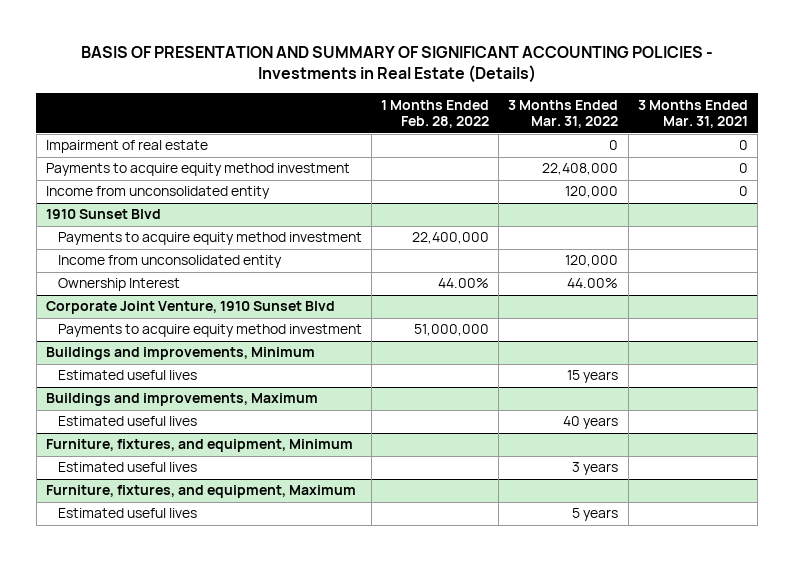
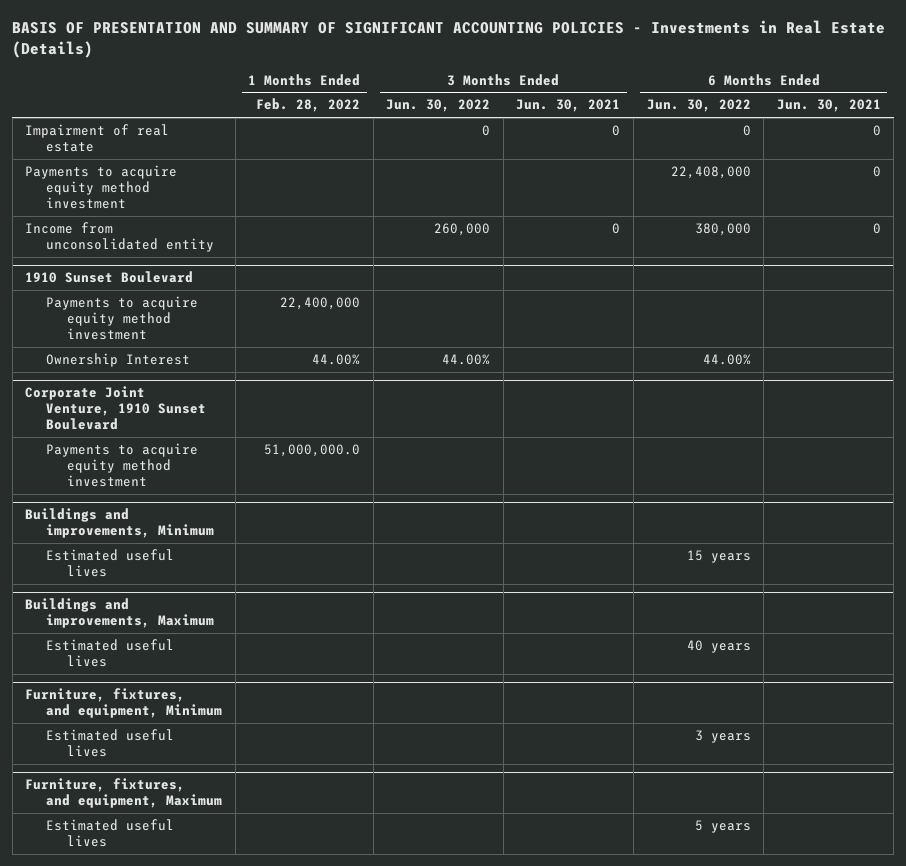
- | 1 Months Ended Feb. 28, 2022 | 3 Months Ended Mar. 31, 2022 | 3 Months Ended Mar. 31, 2021
+ | 1 Months Ended Feb. 28, 2022 | 3 Months Ended Jun. 30, 2022 | 3 Months Ended Jun. 30, 2021 | 6 Months Ended Jun. 30, 2022 | 6 Months Ended Jun. 30, 2021
- 1910 Sunset Blvd
+ 1910 Sunset Boulevard
- Income from unconsolidated entity | | 120,000 |
- Corporate Joint Venture, 1910 Sunset Blvd
- Payments to acquire equity method investment | 51,000,000 | |
+ Corporate Joint Venture, 1910 Sunset Boulevard
+ Payments to acquire equity method investment | 51,000,000.0 | | | |

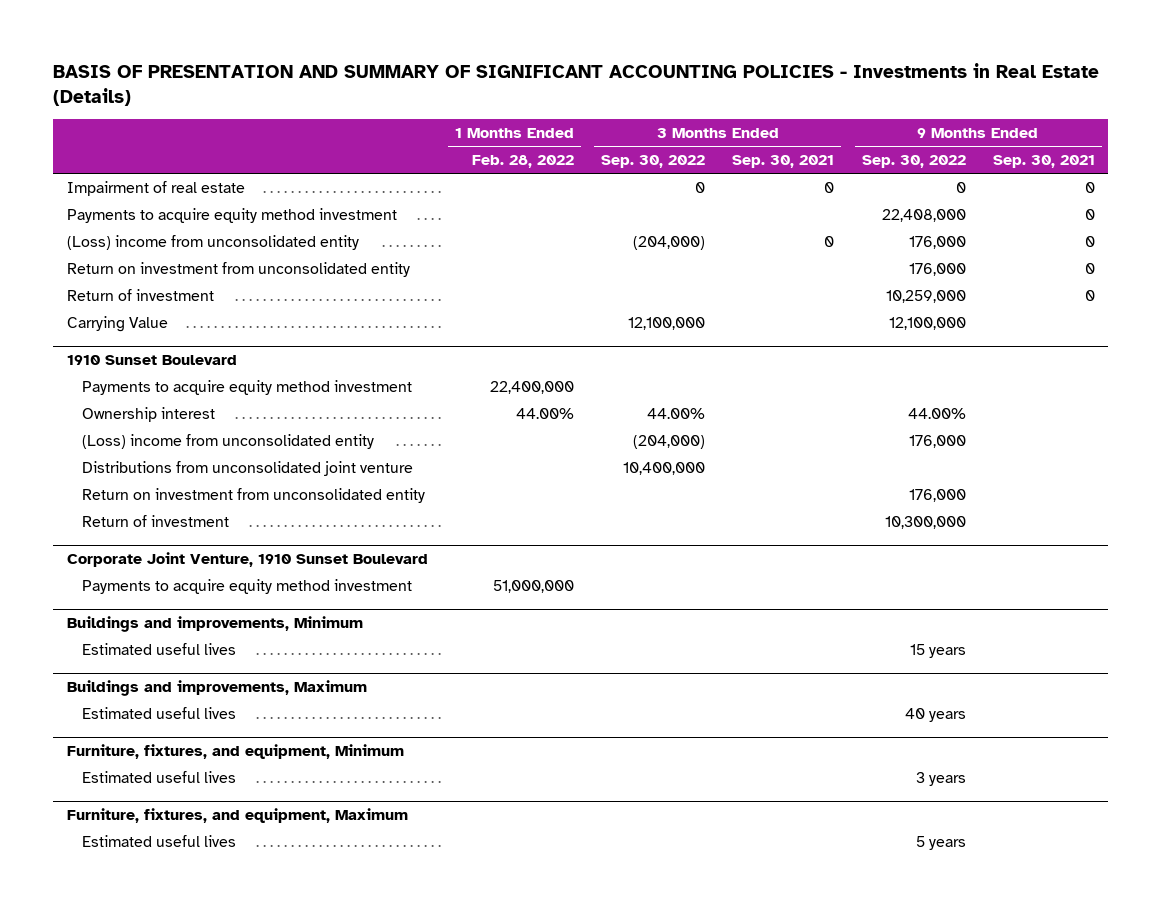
- | 1 Months Ended Feb. 28, 2022 | 3 Months Ended Jun. 30, 2022 | 3 Months Ended Jun. 30, 2021 | 6 Months Ended Jun. 30, 2022 | 6 Months Ended Jun. 30, 2021
+ | 1 Months Ended Feb. 28, 2022 | 3 Months Ended Sep. 30, 2022 | 3 Months Ended Sep. 30, 2021 | 9 Months Ended Sep. 30, 2022 | 9 Months Ended Sep. 30, 2021
- Income from unconsolidated entity | | 260,000 | 0 | 380,000 | 0
+ (Loss) income from unconsolidated entity | | (204,000) | 0 | 176,000 | 0
+ Return on investment from unconsolidated entity | | | | 176,000 | 0
+ Return of investment | | | | 10,259,000 | 0
+ Carrying Value | | 12,100,000 | | 12,100,000 |
@ 1910 Sunset Boulevard
- Ownership Interest | 44.00% | 44.00% | | 44.00% |
+ Ownership interest | 44.00% | 44.00% | | 44.00% |
+ (Loss) income from unconsolidated entity | | (204,000) | | 176,000 |
+ Distributions from unconsolidated joint venture | | 10,400,000 | | |
+ Return on investment from unconsolidated entity | | | | 176,000 |
+ Return of investment | | | | 10,300,000 |
@ Corporate Joint Venture, 1910 Sunset Boulevard
- Payments to acquire equity method investment | 51,000,000.0 | | | |
+ Payments to acquire equity method investment | 51,000,000 | | | |

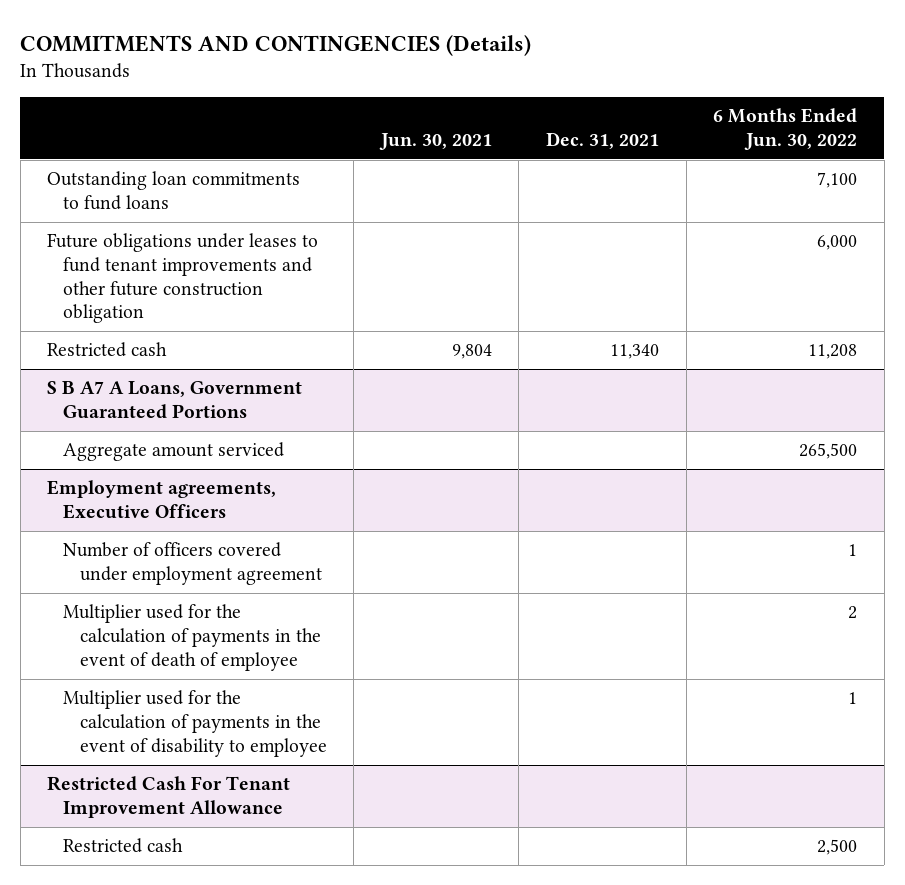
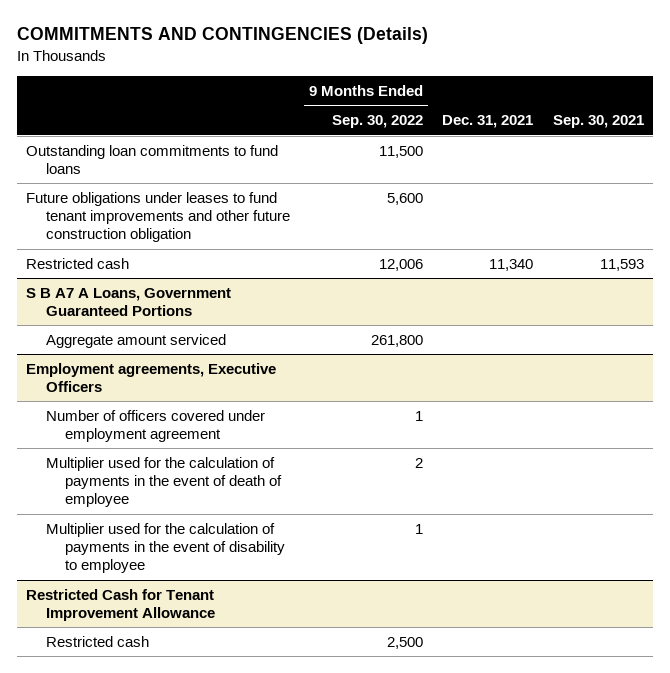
- | Jun. 30, 2021 | Dec. 31, 2021 | 6 Months Ended Jun. 30, 2022
+ | 9 Months Ended Sep. 30, 2022 | Dec. 31, 2021 | Sep. 30, 2021
- Restricted Cash For Tenant Improvement Allowance
+ Restricted Cash for Tenant Improvement Allowance

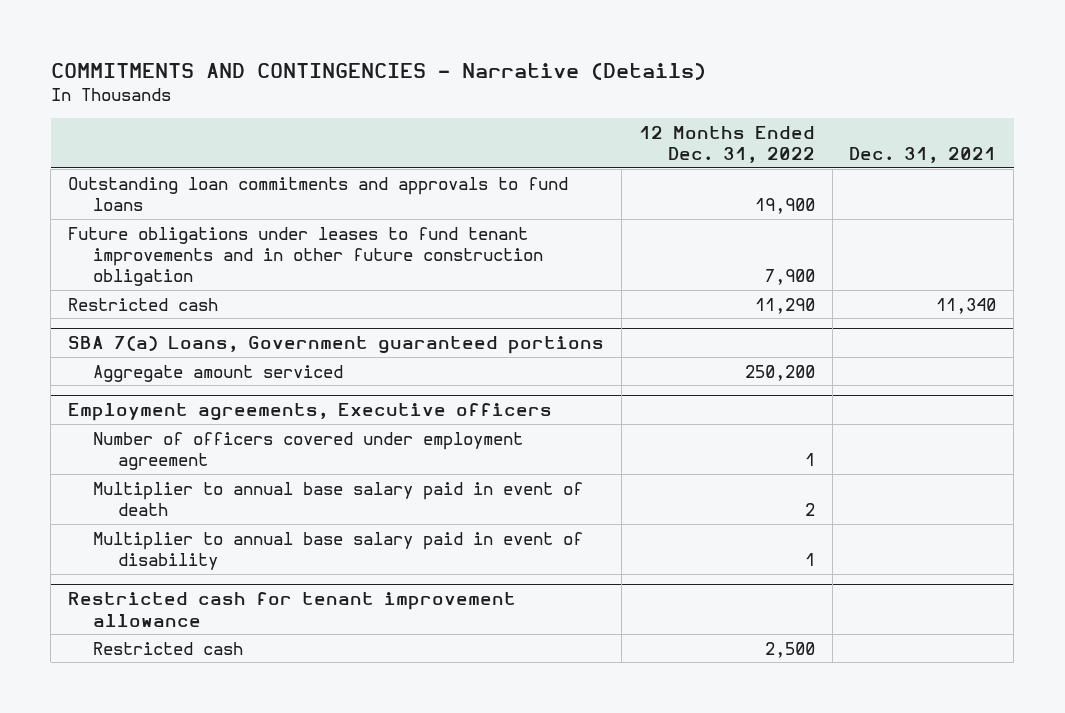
- COMMITMENTS AND CONTINGENCIES (Details)
+ COMMITMENTS AND CONTINGENCIES - Narrative (Details)
- | 9 Months Ended Sep. 30, 2022 | Dec. 31, 2021 | Sep. 30, 2021
+ | 12 Months Ended Dec. 31, 2022 | Dec. 31, 2021
- Outstanding loan commitments to fund loans | 11,500 | |
- Future obligations under leases to fund tenant improvements and other future construction obligation | 5,600 | |
+ Outstanding loan commitments and approvals to fund loans | 19,900 |
+ Future obligations under leases to fund tenant improvements and in other future construction obligation | 7,900 |
- S B A7 A Loans, Government Guaranteed Portions
+ SBA 7(a) Loans, Government guaranteed portions
- Employment agreements, Executive Officers
+ Employment agreements, Executive officers
- Multiplier used for the calculation of payments in the event of death of employee | 2 | |
- Multiplier used for the calculation of payments in the event of disability to employee | 1 | |
- Restricted Cash for Tenant Improvement Allowance
+ Multiplier to annual base salary paid in event of death | 2 |
+ Multiplier to annual base salary paid in event of disability | 1 |
+ Restricted cash for tenant improvement allowance

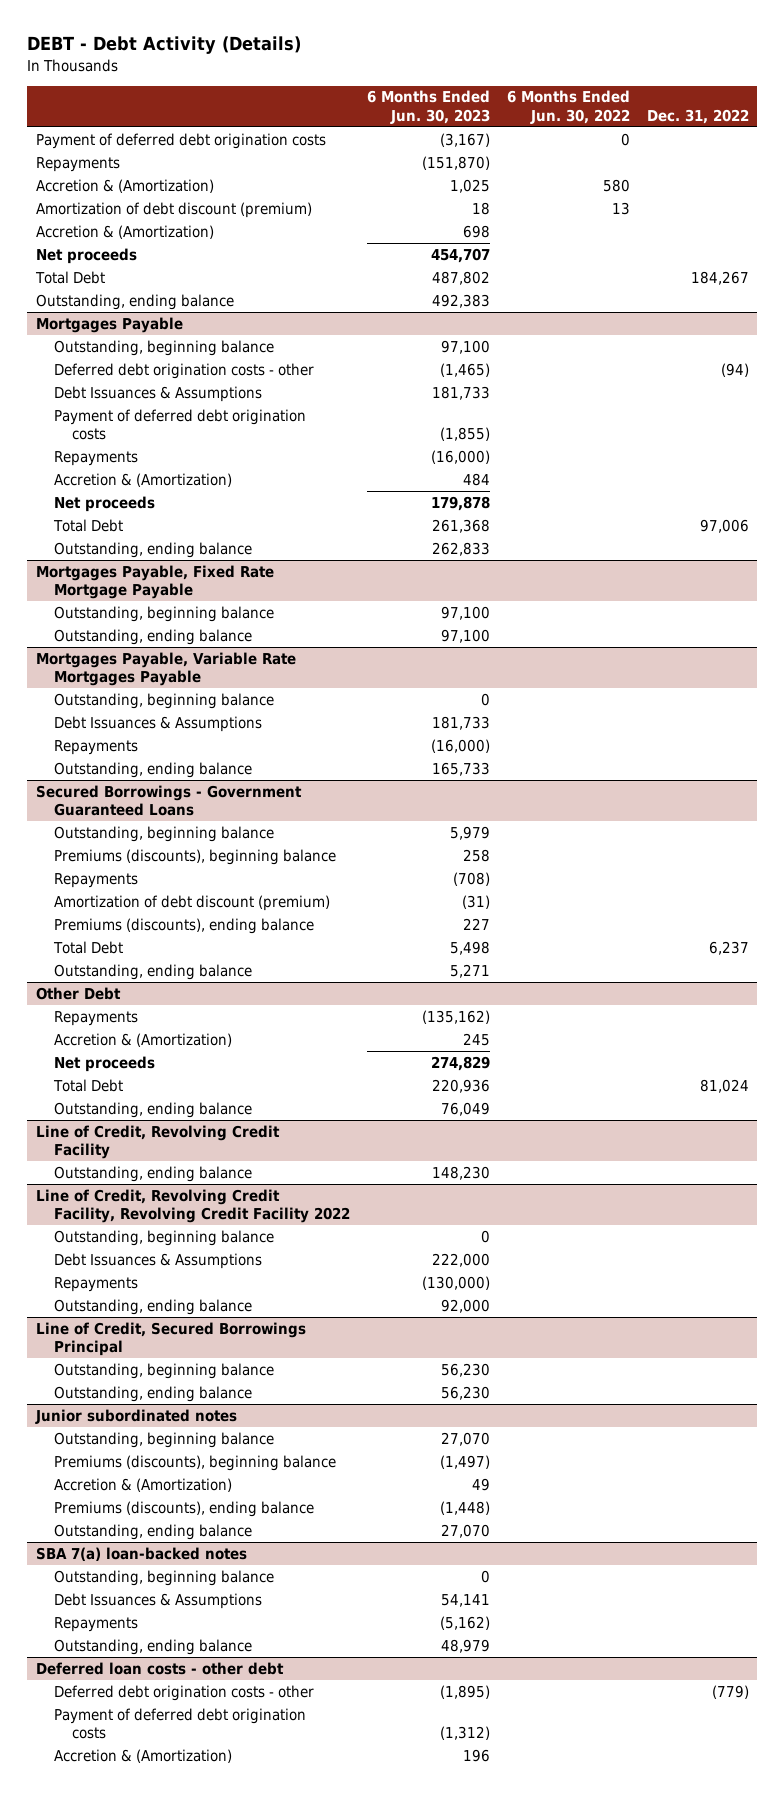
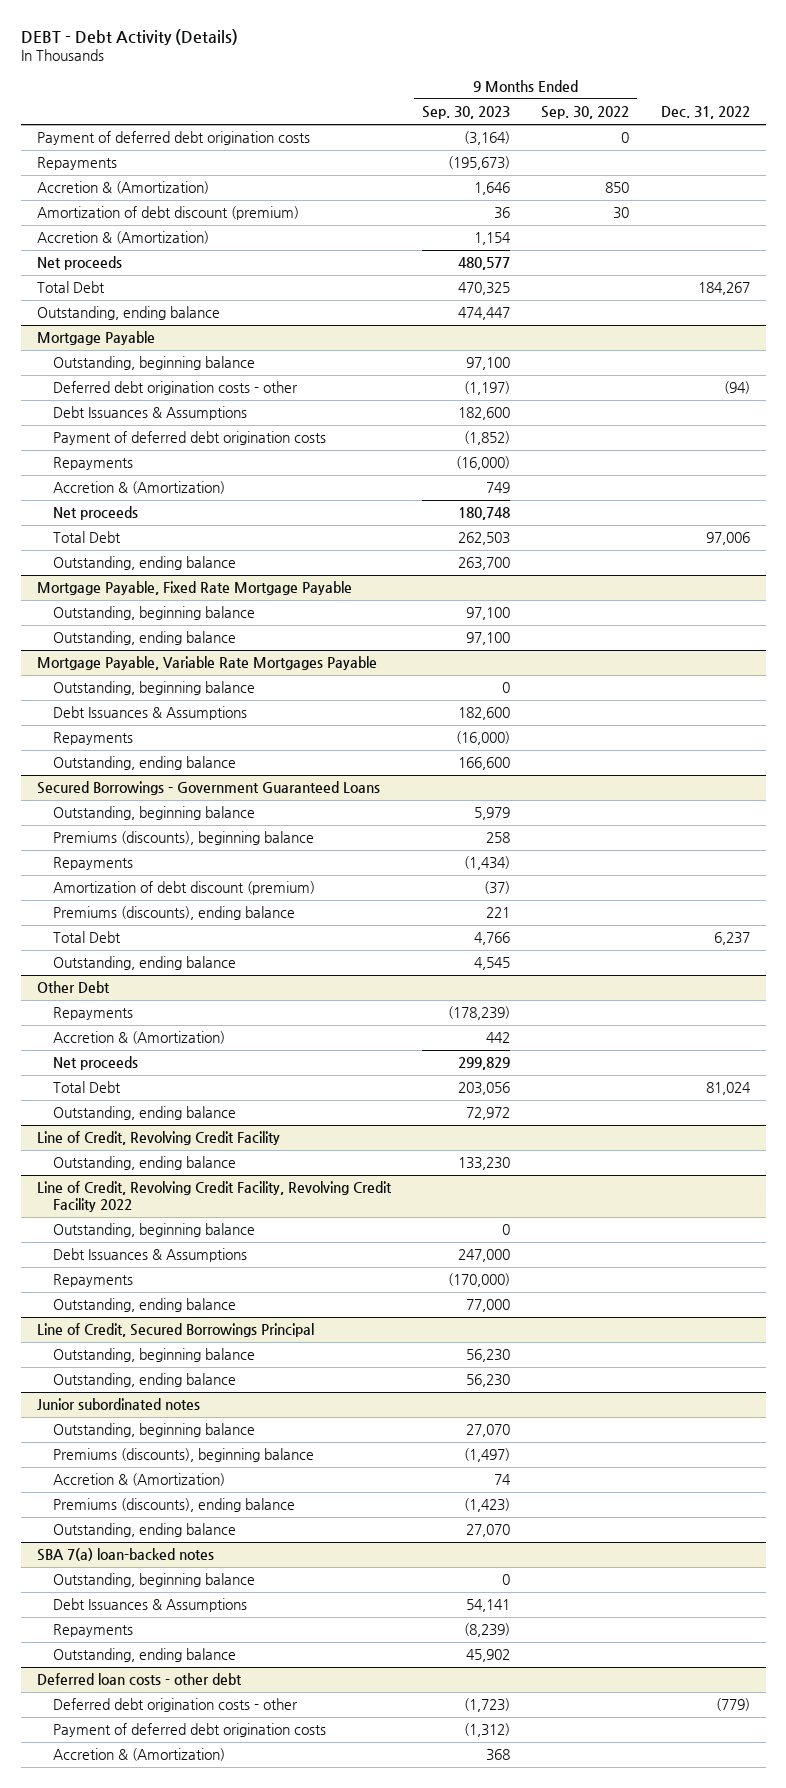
- | 6 Months Ended Jun. 30, 2023 | 6 Months Ended Jun. 30, 2022 | Dec. 31, 2022
+ | 9 Months Ended Sep. 30, 2023 | 9 Months Ended Sep. 30, 2022 | Dec. 31, 2022
- Mortgages Payable
+ Mortgage Payable
- Mortgages Payable, Fixed Rate Mortgage Payable
+ Mortgage Payable, Fixed Rate Mortgage Payable
- Mortgages Payable, Variable Rate Mortgages Payable
+ Mortgage Payable, Variable Rate Mortgages Payable

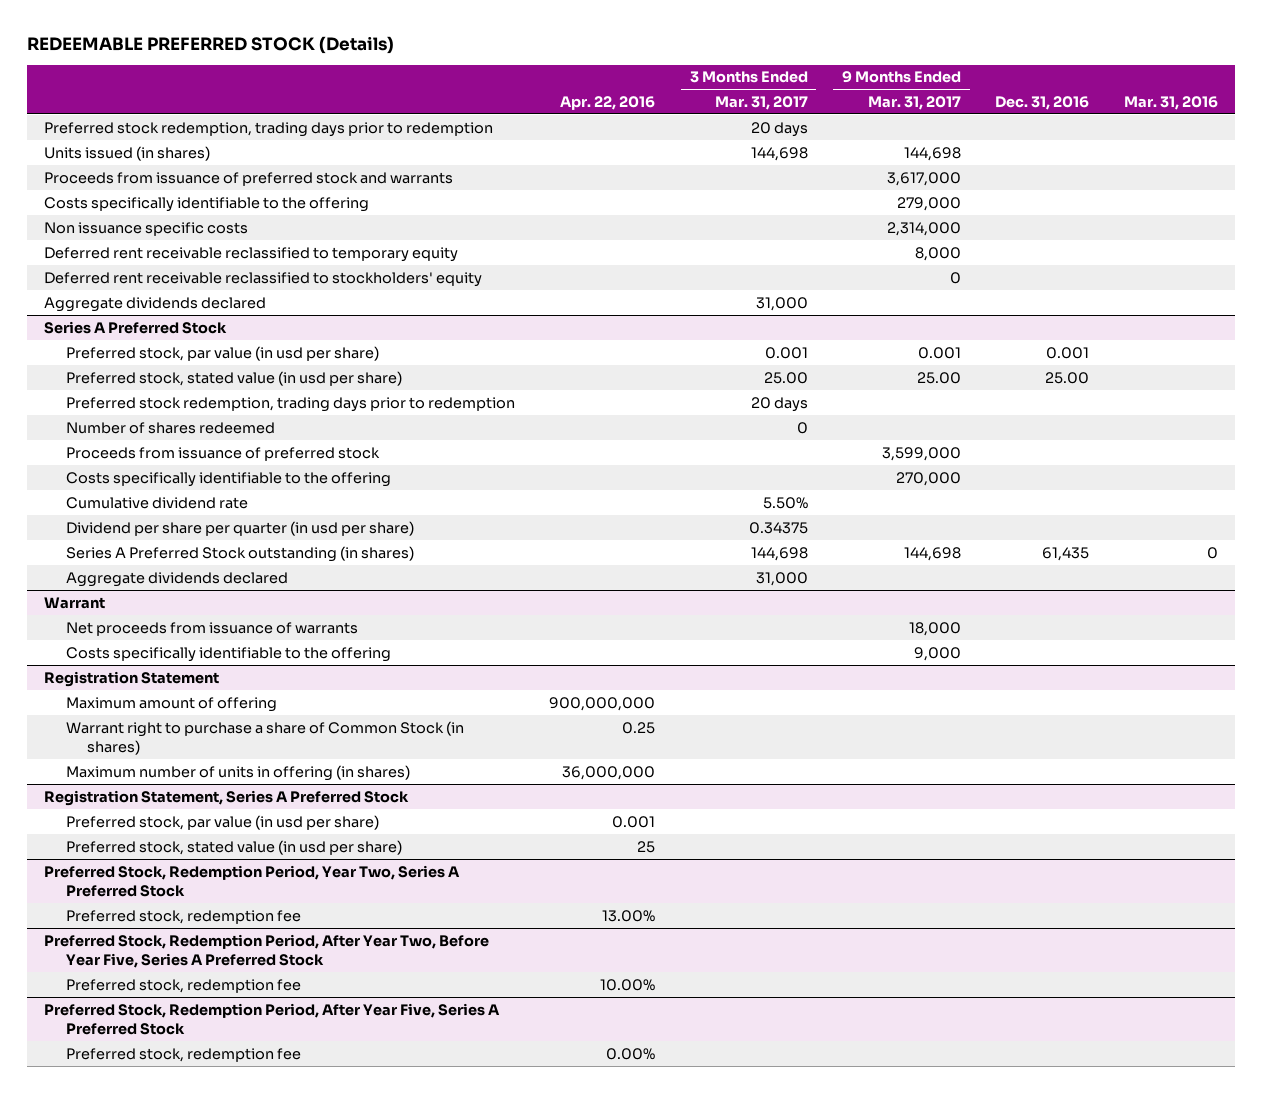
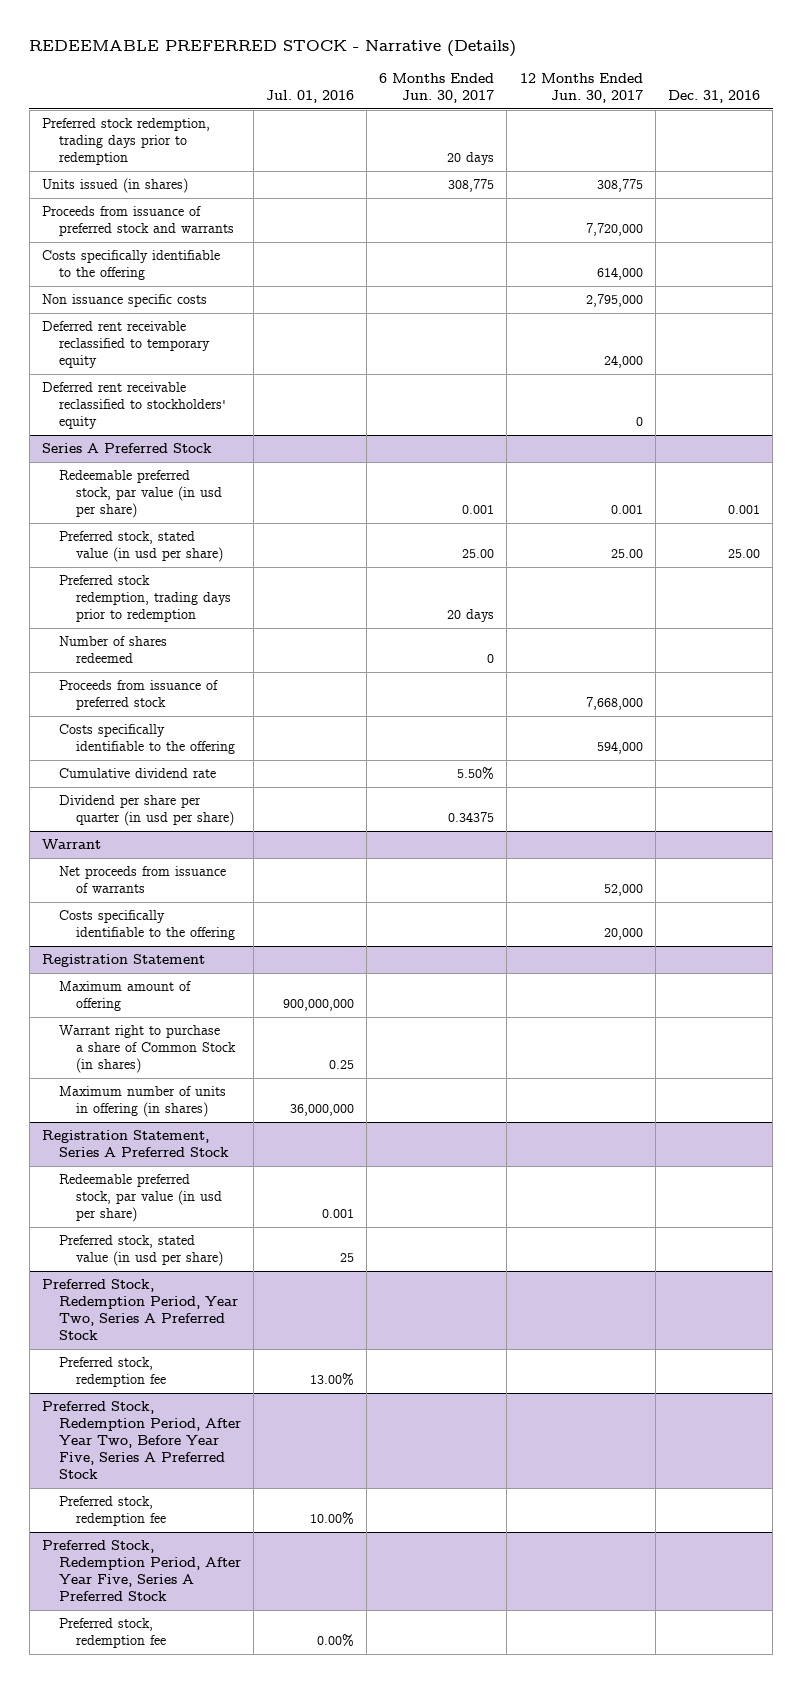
- REDEEMABLE PREFERRED STOCK (Details)
+ REDEEMABLE PREFERRED STOCK - Narrative (Details)
- | Apr. 22, 2016 | 3 Months Ended Mar. 31, 2017 | 9 Months Ended Mar. 31, 2017 | Dec. 31, 2016 | Mar. 31, 2016
+ | Jul. 01, 2016 | 6 Months Ended Jun. 30, 2017 | 12 Months Ended Jun. 30, 2017 | Dec. 31, 2016
- Aggregate dividends declared | | 31,000 | | |
@ Series A Preferred Stock
- Preferred stock, par value (in usd per share) | | 0.001 | 0.001 | 0.001 |
+ Redeemable preferred stock, par value (in usd per share) | | 0.001 | 0.001 | 0.001
- Series A Preferred Stock outstanding (in shares) | | 144,698 | 144,698 | 61,435 | 0
- Aggregate dividends declared | | 31,000 | | |
@ Registration Statement, Series A Preferred Stock
- Preferred stock, par value (in usd per share) | 0.001 | | | |
+ Redeemable preferred stock, par value (in usd per share) | 0.001 | | |

